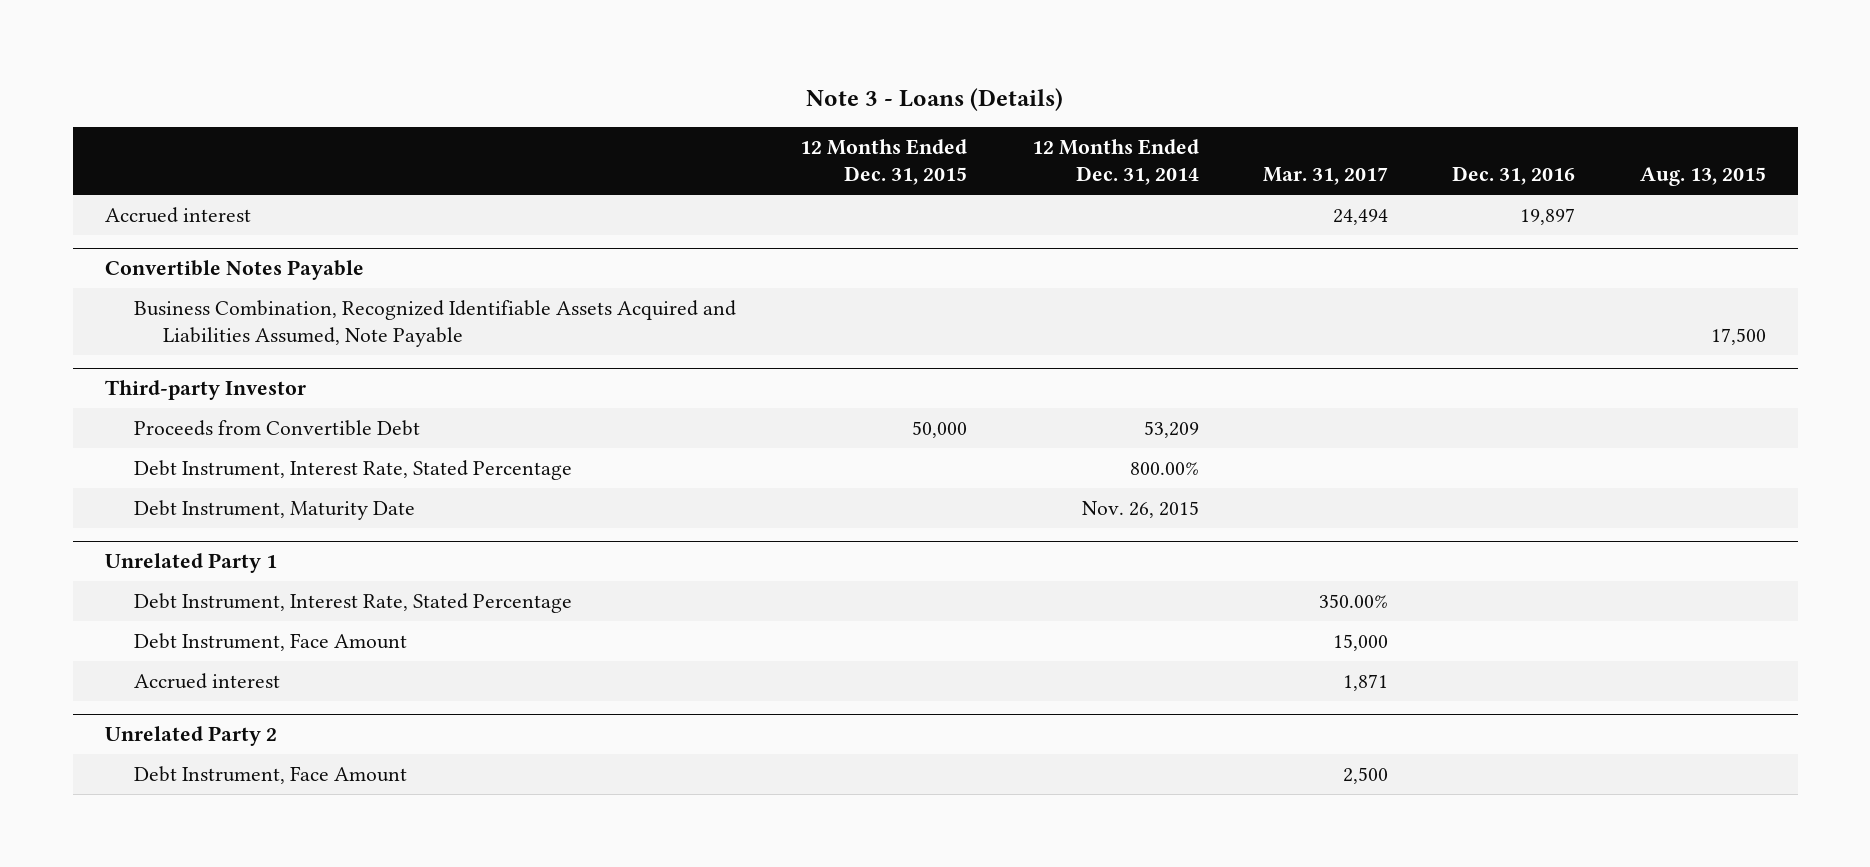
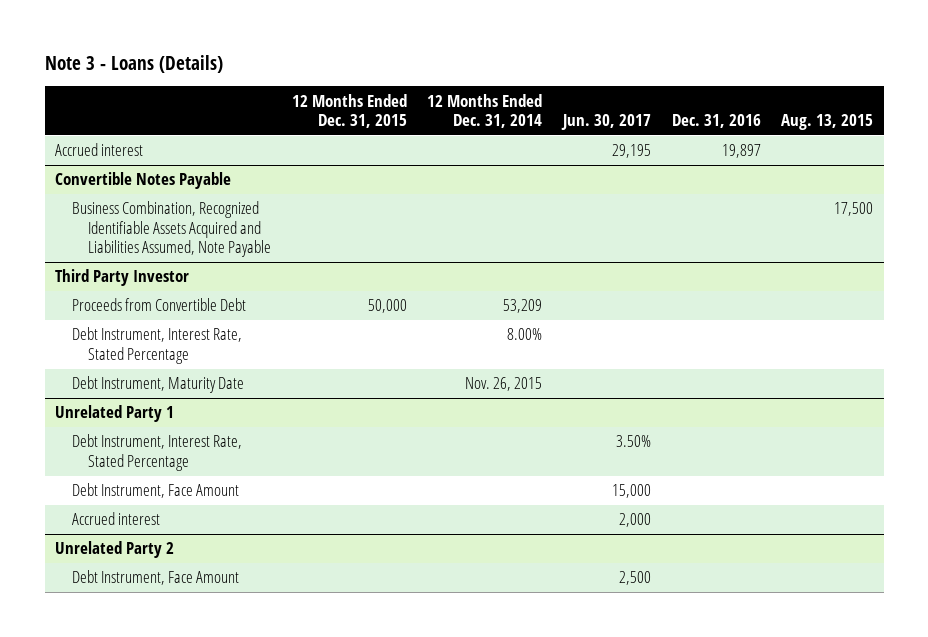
- | 12 Months Ended Dec. 31, 2015 | 12 Months Ended Dec. 31, 2014 | Mar. 31, 2017 | Dec. 31, 2016 | Aug. 13, 2015
+ | 12 Months Ended Dec. 31, 2015 | 12 Months Ended Dec. 31, 2014 | Jun. 30, 2017 | Dec. 31, 2016 | Aug. 13, 2015
- Third-party Investor
+ Third Party Investor
- Debt Instrument, Interest Rate, Stated Percentage | | 800.00% | | |
+ Debt Instrument, Interest Rate, Stated Percentage | | 8.00% | | |

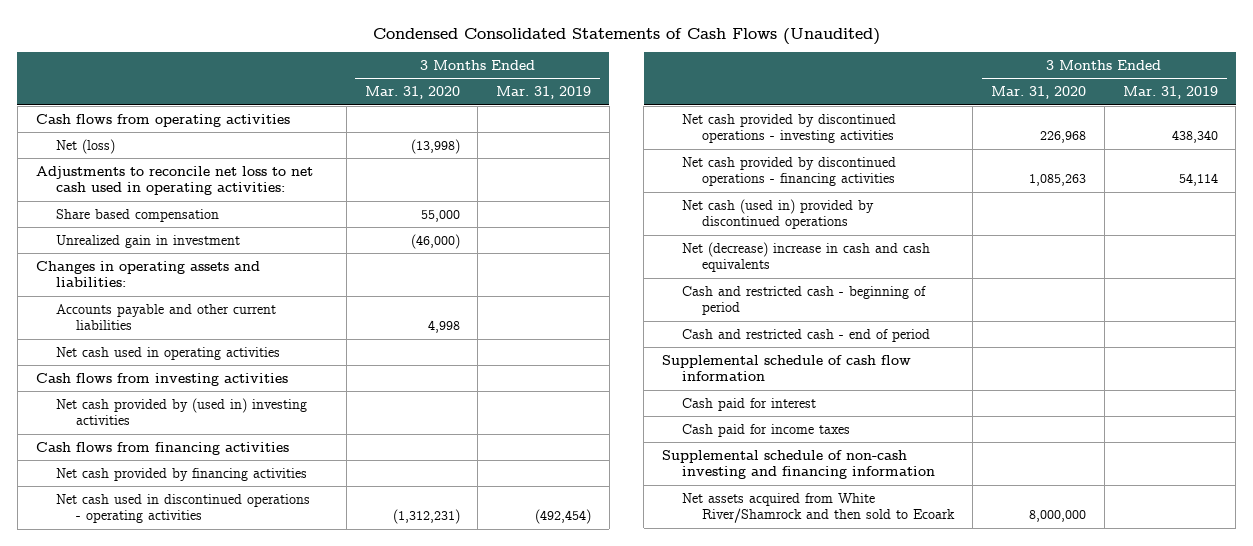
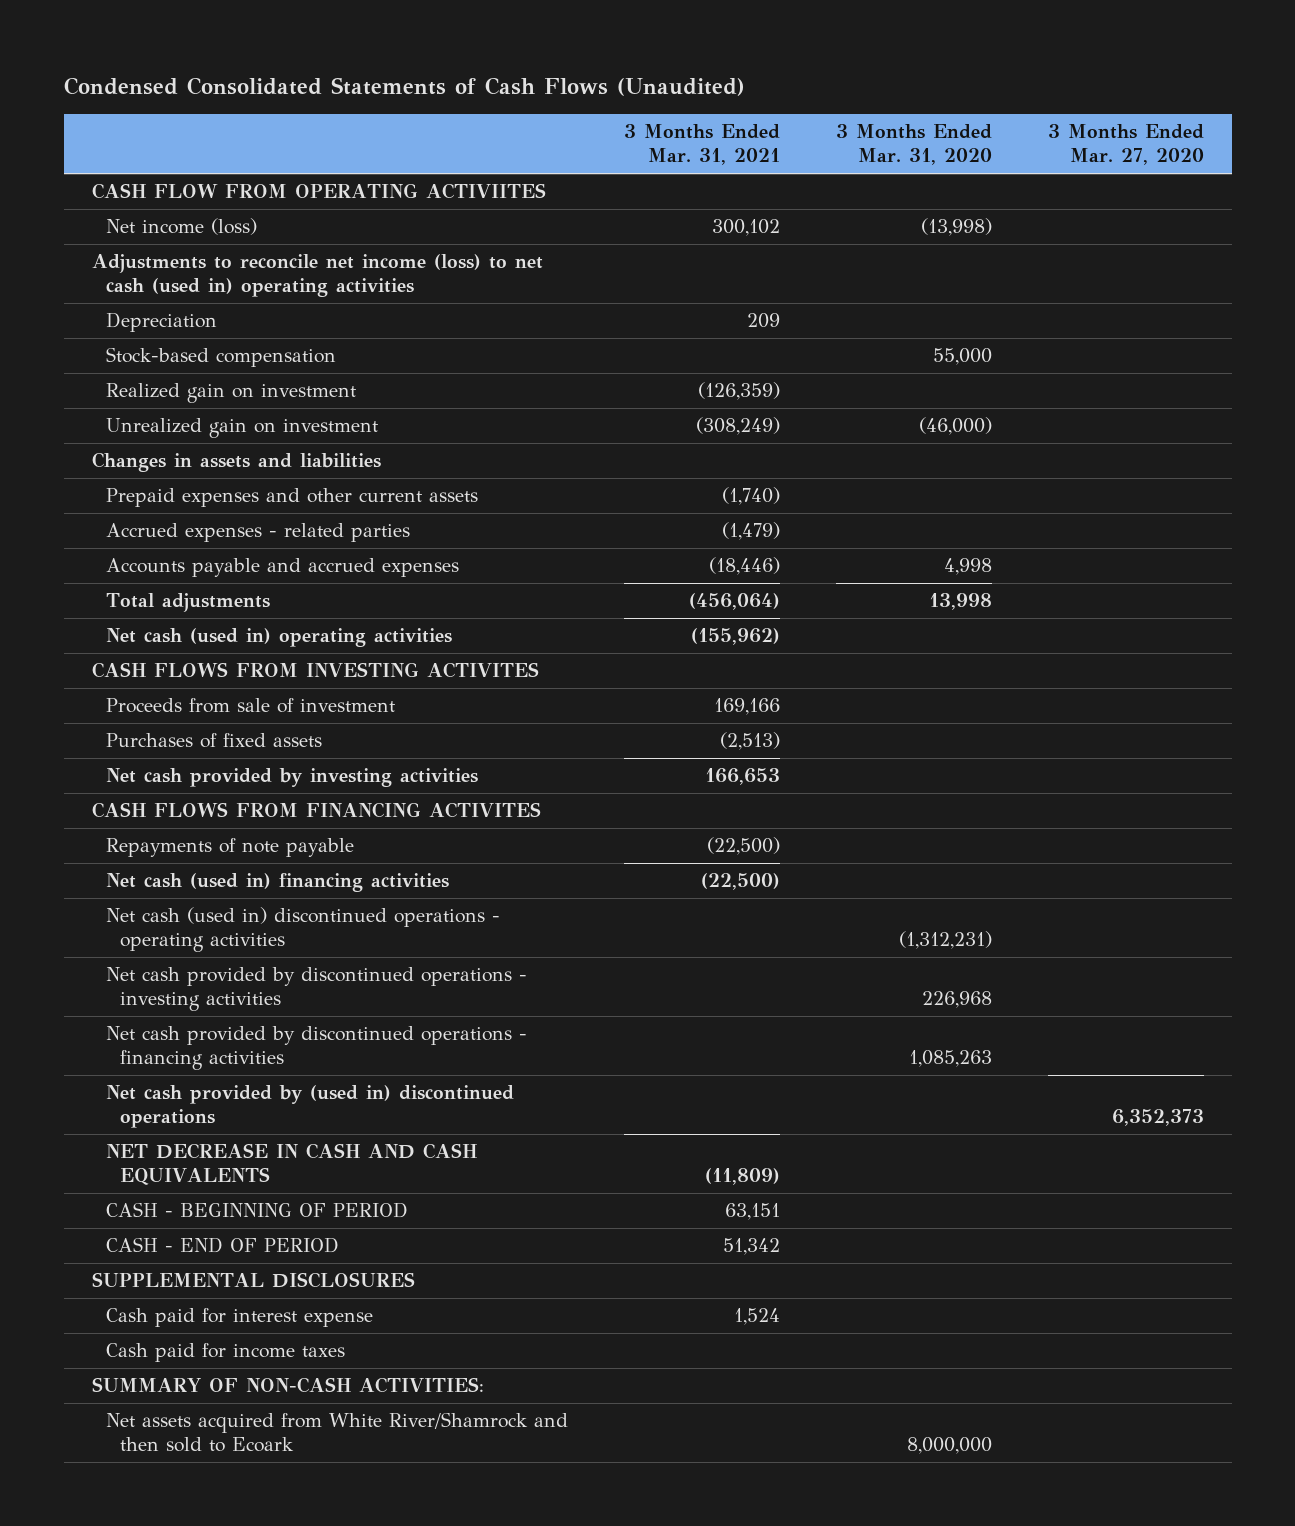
- | 3 Months Ended Mar. 31, 2020 | 3 Months Ended Mar. 31, 2019
+ | 3 Months Ended Mar. 31, 2021 | 3 Months Ended Mar. 31, 2020 | 3 Months Ended Mar. 27, 2020
- Cash flows from operating activities
- Net (loss) | (13,998) |
- Adjustments to reconcile net loss to net cash used in operating activities:
- Share based compensation | 55,000 |
- Unrealized gain in investment | (46,000) |
- Changes in operating assets and liabilities:
- Accounts payable and other current liabilities | 4,998 |
- Net cash used in operating activities
- Cash flows from investing activities
- Net cash provided by (used in) investing activities
- Cash flows from financing activities
- Net cash provided by financing activities
- Net cash used in discontinued operations - operating activities | (1,312,231) | (492,454)
+ CASH FLOW FROM OPERATING ACTIVIITES
+ Net income (loss) | 300,102 | (13,998) |
+ Adjustments to reconcile net income (loss) to net cash (used in) operating activities
+ Depreciation | 209 | |
+ Stock-based compensation | | 55,000 |
+ Realized gain on investment | (126,359) | |
+ Unrealized gain on investment | (308,249) | (46,000) |
+ Changes in assets and liabilities
+ Prepaid expenses and other current assets | (1,740) | |
+ Accrued expenses - related parties | (1,479) | |
+ Accounts payable and accrued expenses | (18,446) | 4,998 |
+ Total adjustments | (456,064) | 13,998 |
+ Net cash (used in) operating activities | (155,962) | |
+ CASH FLOWS FROM INVESTING ACTIVITES
+ Proceeds from sale of investment | 169,166 | |
+ Purchases of fixed assets | (2,513) | |
+ Net cash provided by investing activities | 166,653 | |
+ CASH FLOWS FROM FINANCING ACTIVITES
+ Repayments of note payable | (22,500) | |
+ Net cash (used in) financing activities | (22,500) | |
+ Net cash (used in) discontinued operations - operating activities | | (1,312,231) |
- Net cash (used in) provided by discontinued operations
- Net (decrease) increase in cash and cash equivalents
- Cash and restricted cash - beginning of period
- Cash and restricted cash - end of period
- Supplemental schedule of cash flow information
- Cash paid for interest
+ Net cash provided by (used in) discontinued operations | | | 6,352,373
+ NET DECREASE IN CASH AND CASH EQUIVALENTS | (11,809) | |
+ CASH - BEGINNING OF PERIOD | 63,151 | |
+ CASH - END OF PERIOD | 51,342 | |
+ SUPPLEMENTAL DISCLOSURES
+ Cash paid for interest expense | 1,524 | |
- Supplemental schedule of non-cash investing and financing information
+ SUMMARY OF NON-CASH ACTIVITIES:

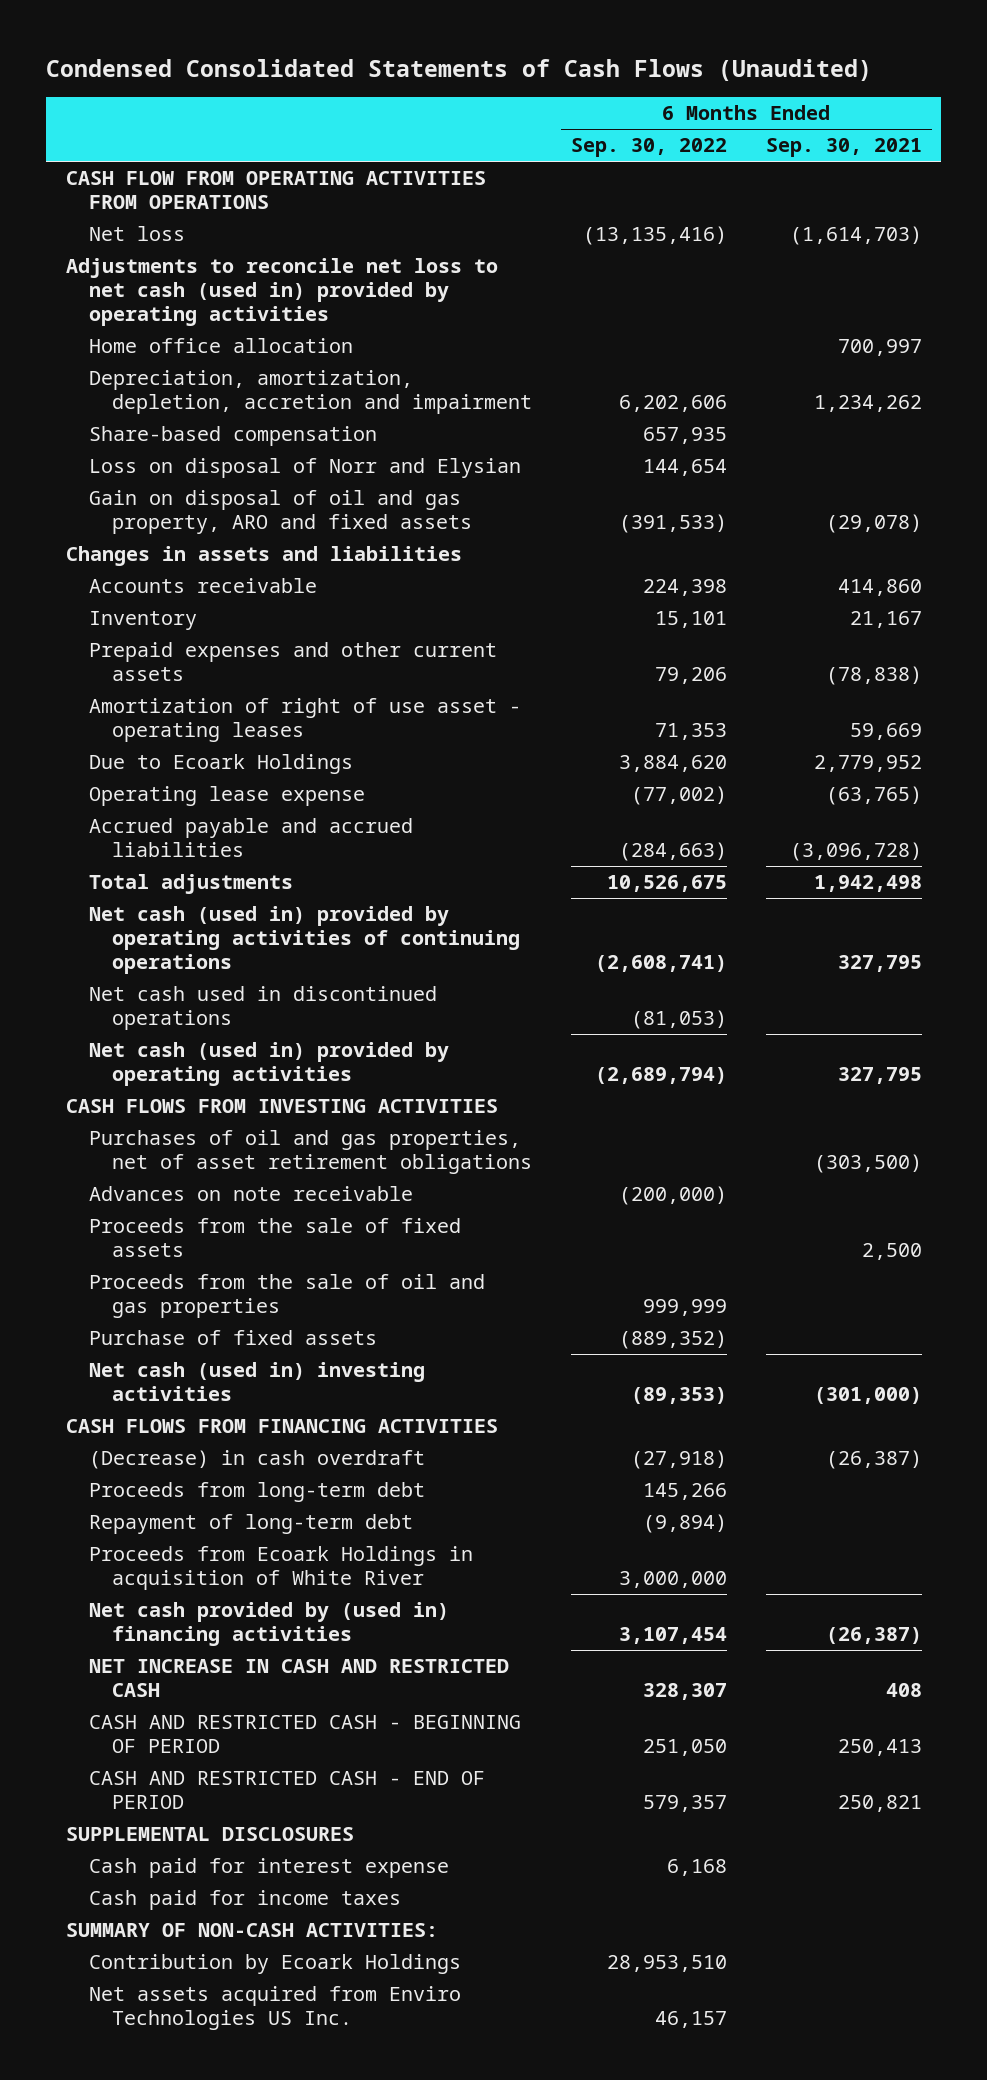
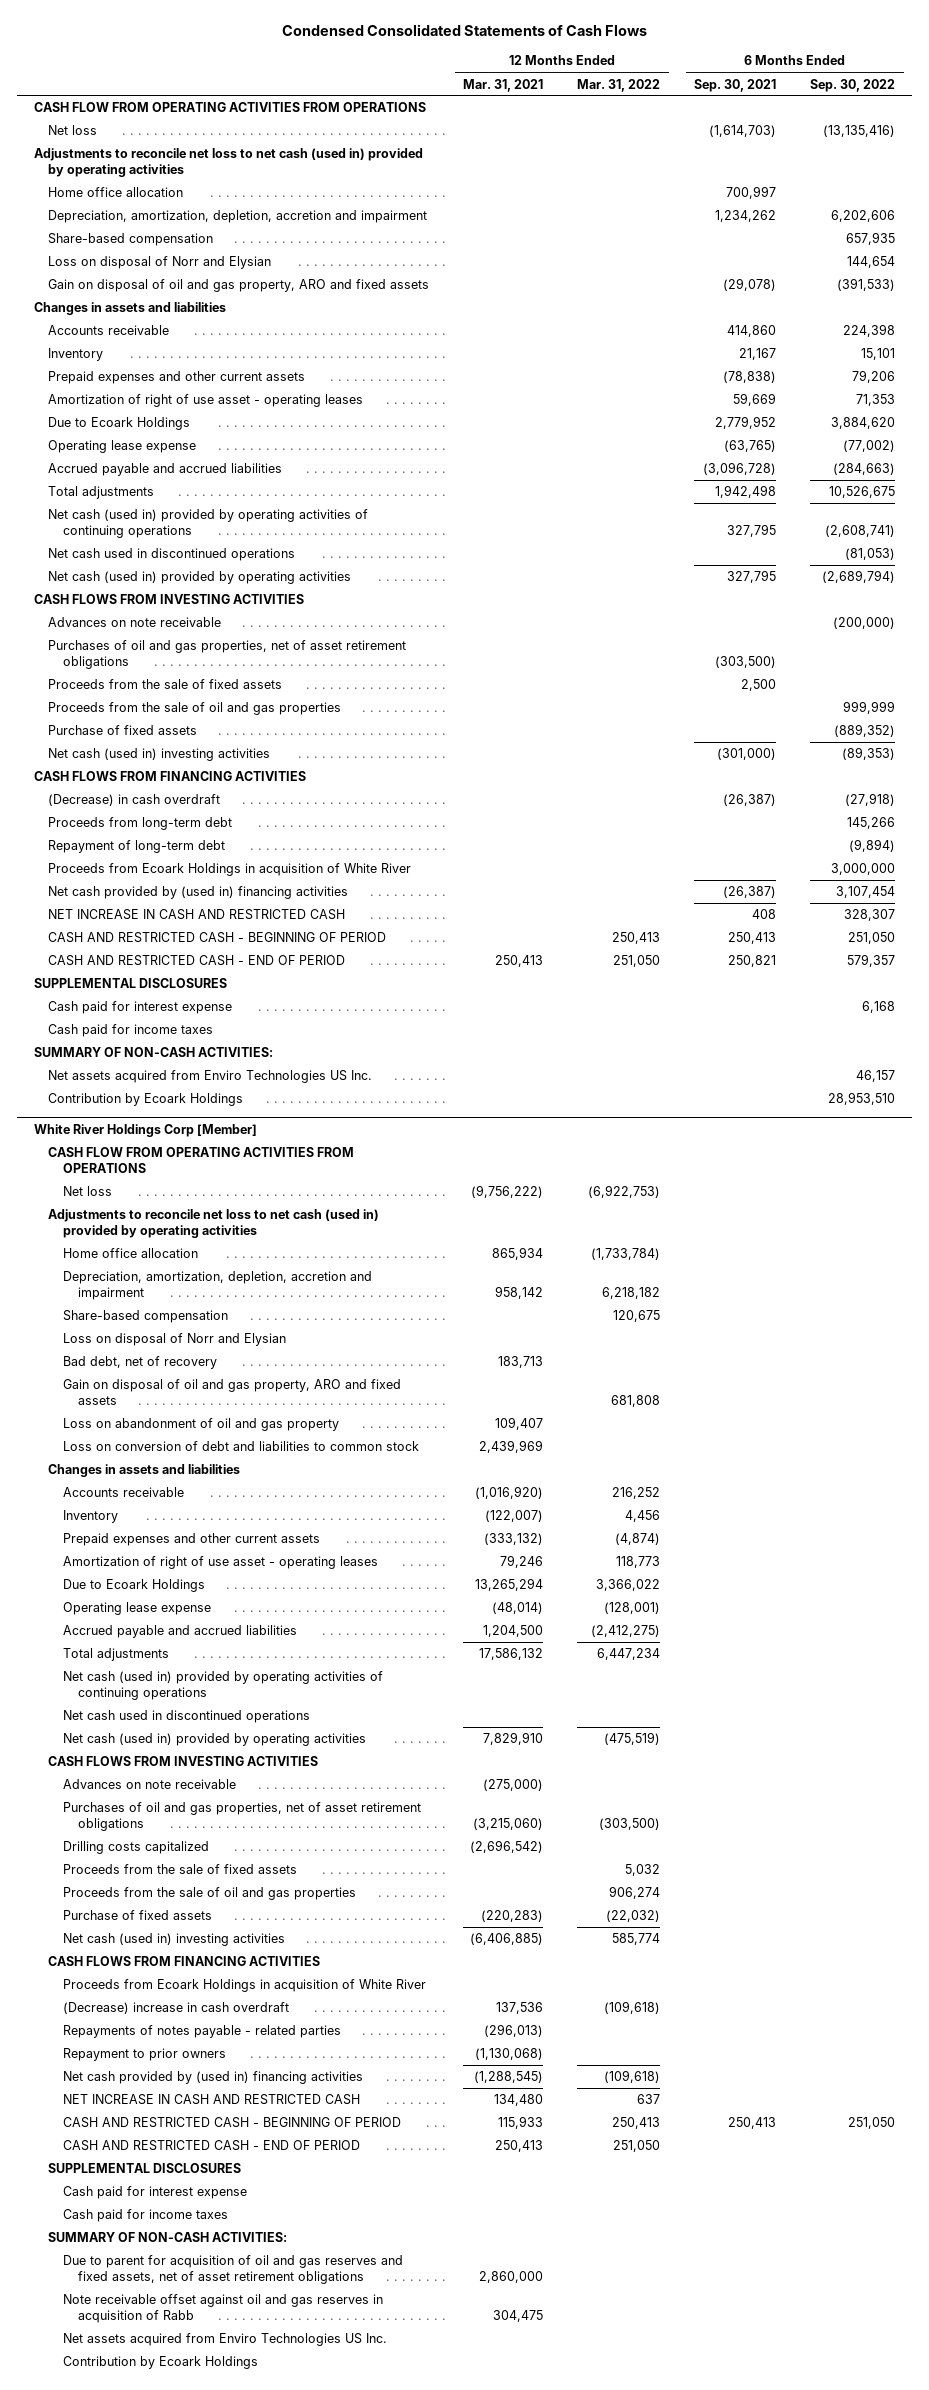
- Condensed Consolidated Statements of Cash Flows (Unaudited)
+ Condensed Consolidated Statements of Cash Flows
- | 6 Months Ended Sep. 30, 2022 | 6 Months Ended Sep. 30, 2021
+ | 12 Months Ended Mar. 31, 2021 | 12 Months Ended Mar. 31, 2022 | 6 Months Ended Sep. 30, 2021 | 6 Months Ended Sep. 30, 2022
moved down: Purchases of oil and gas properties, net of asset retirement obligations | | | (303,500) |
moved down: Contribution by Ecoark Holdings | | | | 28,953,510
+ White River Holdings Corp [Member]
+ CASH FLOW FROM OPERATING ACTIVITIES FROM OPERATIONS
+ Net loss | (9,756,222) | (6,922,753) | |
+ Adjustments to reconcile net loss to net cash (used in) provided by operating activities
+ Home office allocation | 865,934 | (1,733,784) | |
+ Depreciation, amortization, depletion, accretion and impairment | 958,142 | 6,218,182 | |
+ Share-based compensation | | 120,675 | |
+ Loss on disposal of Norr and Elysian
+ Bad debt, net of recovery | 183,713 | | |
+ Gain on disposal of oil and gas property, ARO and fixed assets | | 681,808 | |
+ Loss on abandonment of oil and gas property | 109,407 | | |
+ Loss on conversion of debt and liabilities to common stock | 2,439,969 | | |
+ Changes in assets and liabilities
+ Accounts receivable | (1,016,920) | 216,252 | |
+ Inventory | (122,007) | 4,456 | |
+ Prepaid expenses and other current assets | (333,132) | (4,874) | |
+ Amortization of right of use asset - operating leases | 79,246 | 118,773 | |
+ Due to Ecoark Holdings | 13,265,294 | 3,366,022 | |
+ Operating lease expense | (48,014) | (128,001) | |
+ Accrued payable and accrued liabilities | 1,204,500 | (2,412,275) | |
+ Total adjustments | 17,586,132 | 6,447,234 | |
+ Net cash (used in) provided by operating activities of continuing operations
+ Net cash used in discontinued operations
+ Net cash (used in) provided by operating activities | 7,829,910 | (475,519) | |
+ CASH FLOWS FROM INVESTING ACTIVITIES
+ Advances on note receivable | (275,000) | | |
+ Purchases of oil and gas properties, net of asset retirement obligations | (3,215,060) | (303,500) | |
+ Drilling costs capitalized | (2,696,542) | | |
+ Proceeds from the sale of fixed assets | | 5,032 | |
+ Proceeds from the sale of oil and gas properties | | 906,274 | |
+ Purchase of fixed assets | (220,283) | (22,032) | |
+ Net cash (used in) investing activities | (6,406,885) | 585,774 | |
+ CASH FLOWS FROM FINANCING ACTIVITIES
+ Proceeds from Ecoark Holdings in acquisition of White River
+ (Decrease) increase in cash overdraft | 137,536 | (109,618) | |
+ Repayments of notes payable - related parties | (296,013) | | |
+ Repayment to prior owners | (1,130,068) | | |
+ Net cash provided by (used in) financing activities | (1,288,545) | (109,618) | |
+ NET INCREASE IN CASH AND RESTRICTED CASH | 134,480 | 637 | |
+ CASH AND RESTRICTED CASH - BEGINNING OF PERIOD | 115,933 | 250,413 | 250,413 | 251,050
+ CASH AND RESTRICTED CASH - END OF PERIOD | 250,413 | 251,050 | |
+ SUPPLEMENTAL DISCLOSURES
+ Cash paid for interest expense
+ Cash paid for income taxes
+ SUMMARY OF NON-CASH ACTIVITIES:
+ Due to parent for acquisition of oil and gas reserves and fixed assets, net of asset retirement obligations | 2,860,000 | | |
+ Note receivable offset against oil and gas reserves in acquisition of Rabb | 304,475 | | |
+ Net assets acquired from Enviro Technologies US Inc.
+ Contribution by Ecoark Holdings

